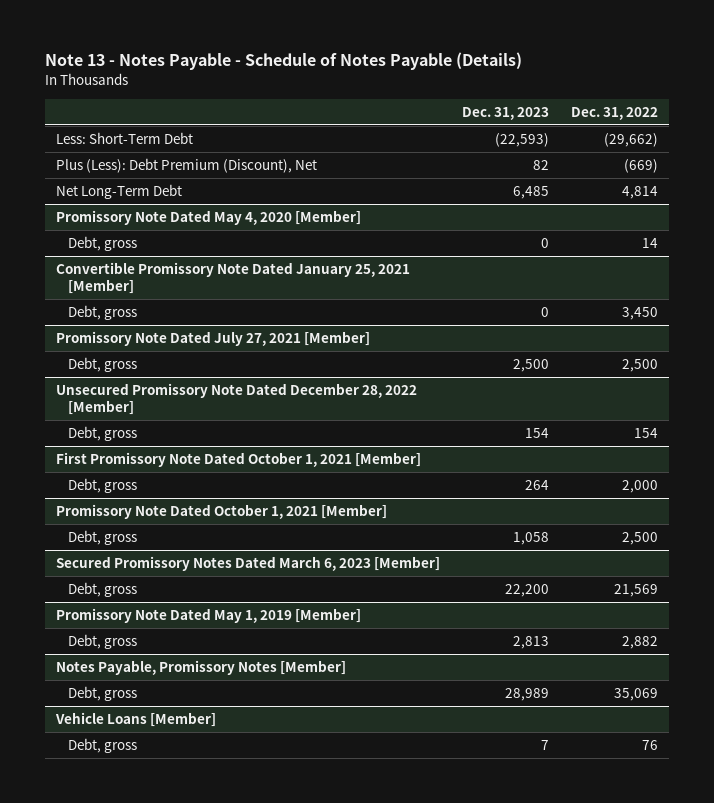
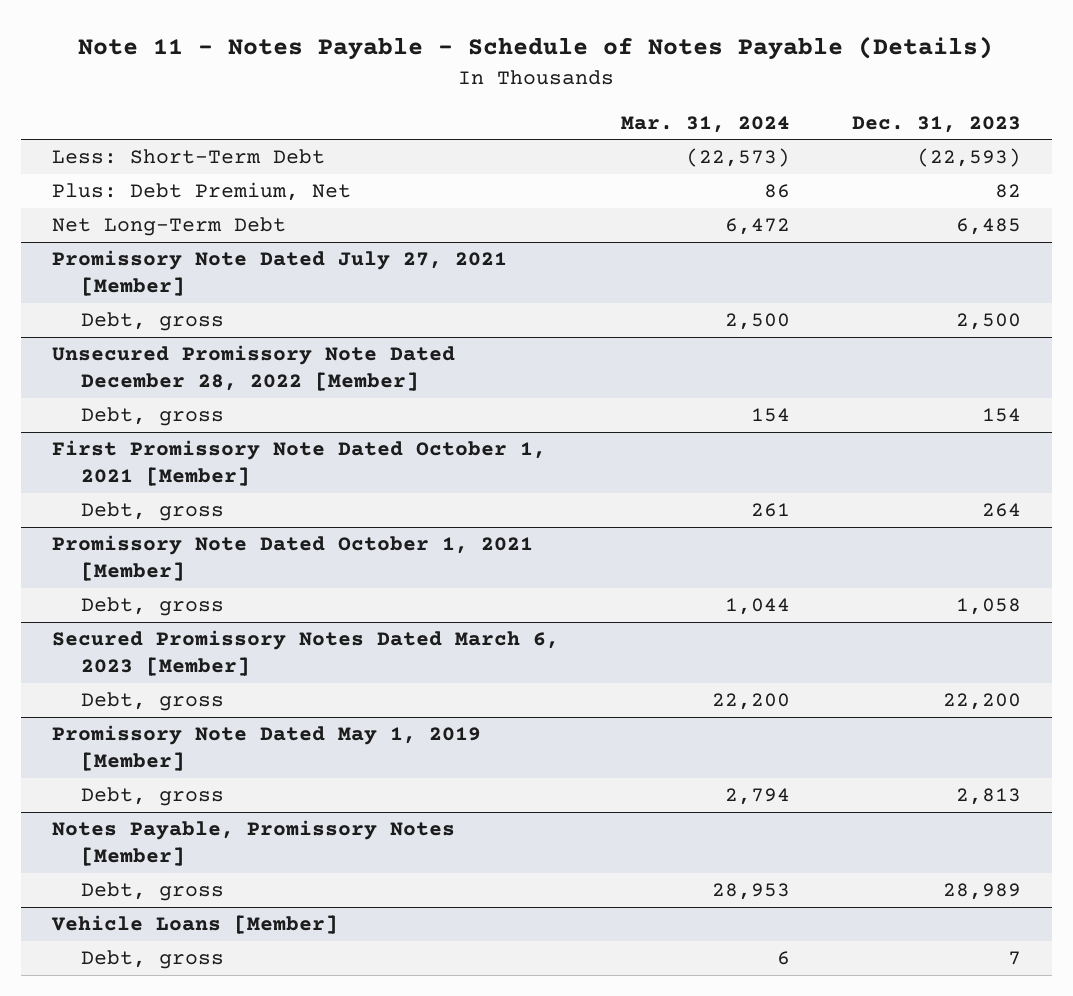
- Note 13 - Notes Payable - Schedule of Notes Payable (Details)
+ Note 11 - Notes Payable - Schedule of Notes Payable (Details)
- | Dec. 31, 2023 | Dec. 31, 2022
+ | Mar. 31, 2024 | Dec. 31, 2023
- Plus (Less): Debt Premium (Discount), Net | 82 | (669)
+ Plus: Debt Premium, Net | 86 | 82
- Promissory Note Dated May 4, 2020 [Member]
- Debt, gross | 0 | 14
- Convertible Promissory Note Dated January 25, 2021 [Member]
- Debt, gross | 0 | 3,450

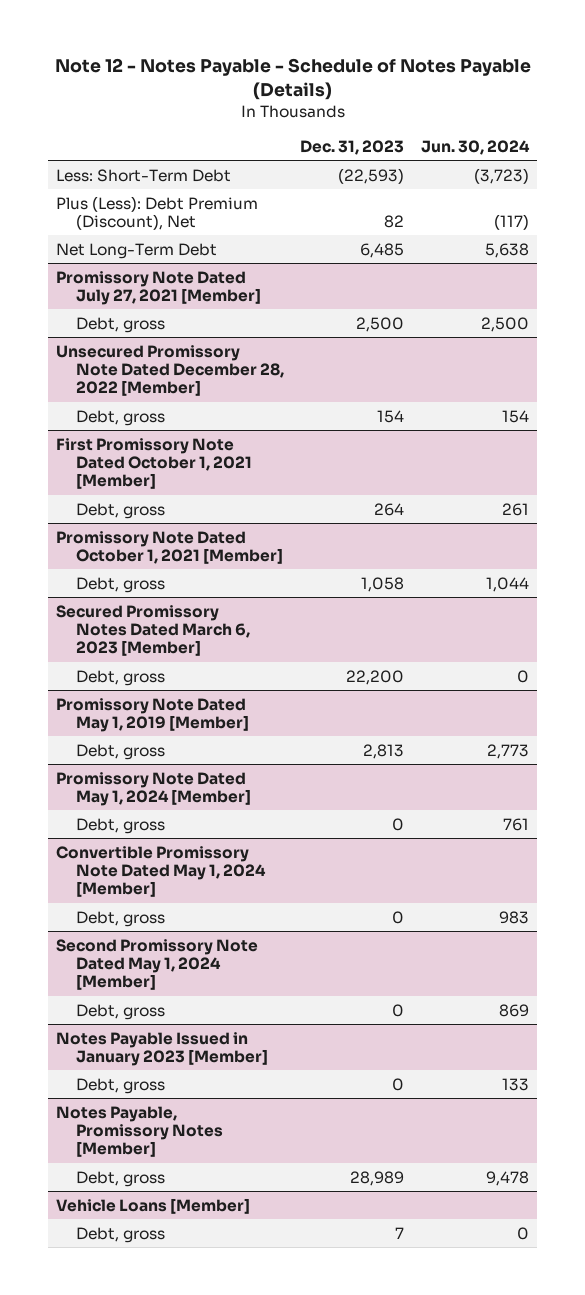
- Note 11 - Notes Payable - Schedule of Notes Payable (Details)
+ Note 12 - Notes Payable - Schedule of Notes Payable (Details)
- | Mar. 31, 2024 | Dec. 31, 2023
+ | Dec. 31, 2023 | Jun. 30, 2024
- Plus: Debt Premium, Net | 86 | 82
+ Plus (Less): Debt Premium (Discount), Net | 82 | (117)
+ Promissory Note Dated May 1, 2024 [Member]
+ Debt, gross | 0 | 761
+ Convertible Promissory Note Dated May 1, 2024 [Member]
+ Debt, gross | 0 | 983
+ Second Promissory Note Dated May 1, 2024 [Member]
+ Debt, gross | 0 | 869
+ Notes Payable Issued in January 2023 [Member]
+ Debt, gross | 0 | 133

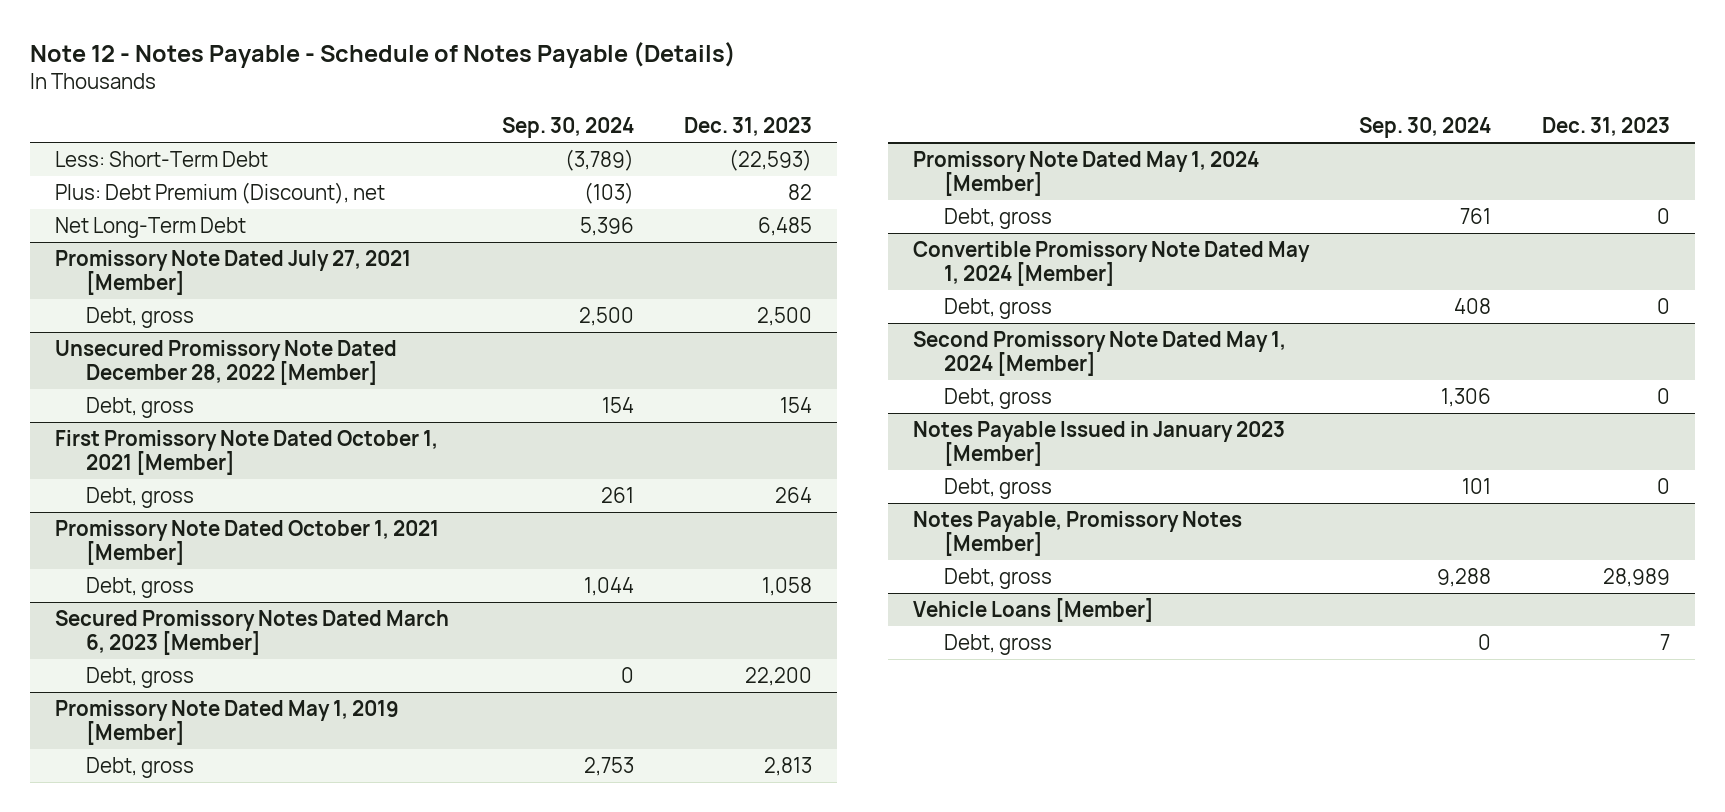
- | Dec. 31, 2023 | Jun. 30, 2024
+ | Sep. 30, 2024 | Dec. 31, 2023
- Plus (Less): Debt Premium (Discount), Net | 82 | (117)
+ Plus: Debt Premium (Discount), net | (103) | 82

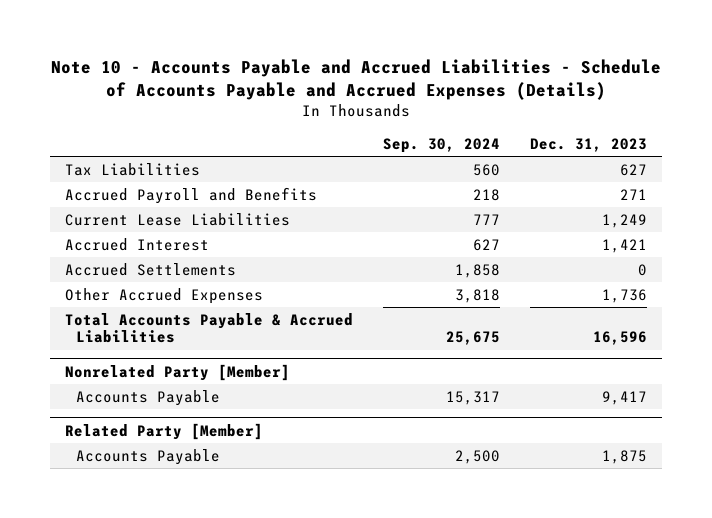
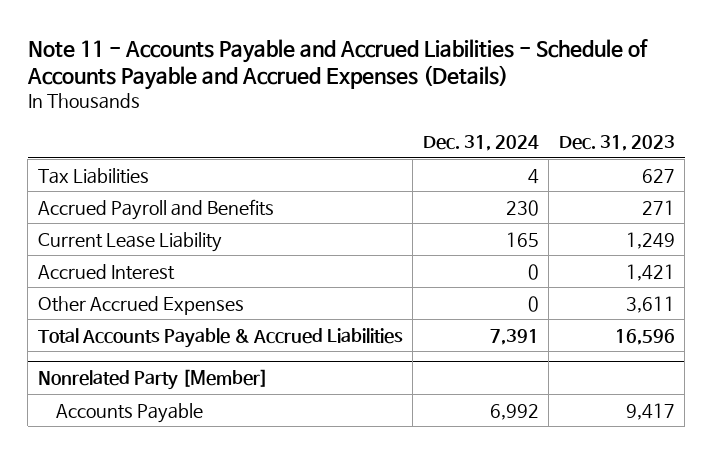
- Note 10 - Accounts Payable and Accrued Liabilities - Schedule of Accounts Payable and Accrued Expenses (Details)
+ Note 11 - Accounts Payable and Accrued Liabilities - Schedule of Accounts Payable and Accrued Expenses (Details)
- | Sep. 30, 2024 | Dec. 31, 2023
+ | Dec. 31, 2024 | Dec. 31, 2023
- Current Lease Liabilities | 777 | 1,249
+ Current Lease Liability | 165 | 1,249
- Accrued Settlements | 1,858 | 0
- Other Accrued Expenses | 3,818 | 1,736
+ Other Accrued Expenses | 0 | 3,611
- Related Party [Member]
- Accounts Payable | 2,500 | 1,875

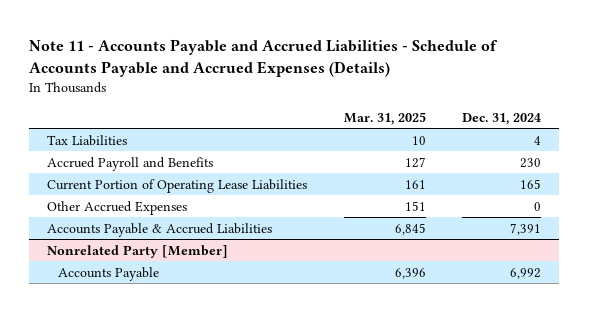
- | Dec. 31, 2024 | Dec. 31, 2023
+ | Mar. 31, 2025 | Dec. 31, 2024
- Current Lease Liability | 165 | 1,249
- Accrued Interest | 0 | 1,421
+ Current Portion of Operating Lease Liabilities | 161 | 165
- Total Accounts Payable & Accrued Liabilities | 7,391 | 16,596
+ Accounts Payable & Accrued Liabilities | 6,845 | 7,391

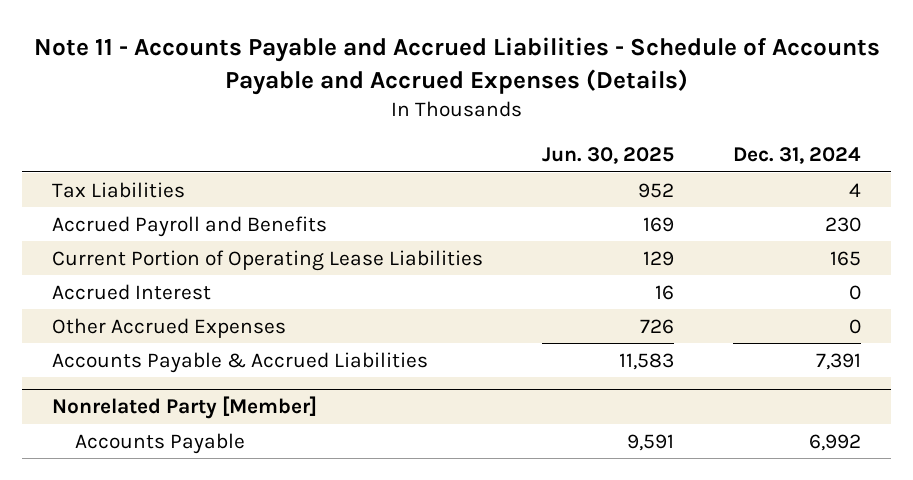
- | Mar. 31, 2025 | Dec. 31, 2024
+ | Jun. 30, 2025 | Dec. 31, 2024
+ Accrued Interest | 16 | 0

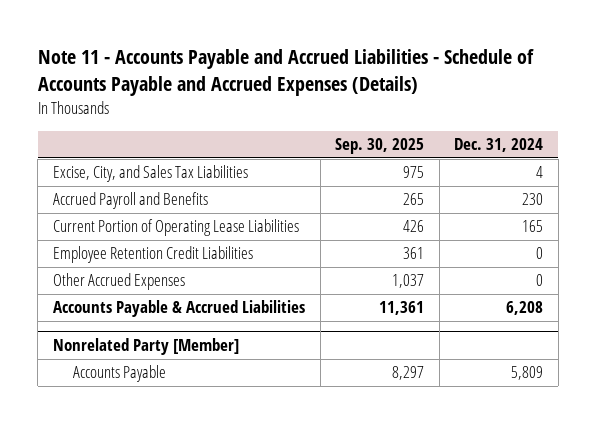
- | Jun. 30, 2025 | Dec. 31, 2024
+ | Sep. 30, 2025 | Dec. 31, 2024
- Tax Liabilities | 952 | 4
+ Excise, City, and Sales Tax Liabilities | 975 | 4
- Accrued Interest | 16 | 0
+ Employee Retention Credit Liabilities | 361 | 0
- Accounts Payable & Accrued Liabilities | 11,583 | 7,391
+ Accounts Payable & Accrued Liabilities | 11,361 | 6,208
@ Nonrelated Party [Member]
- Accounts Payable | 9,591 | 6,992
+ Accounts Payable | 8,297 | 5,809

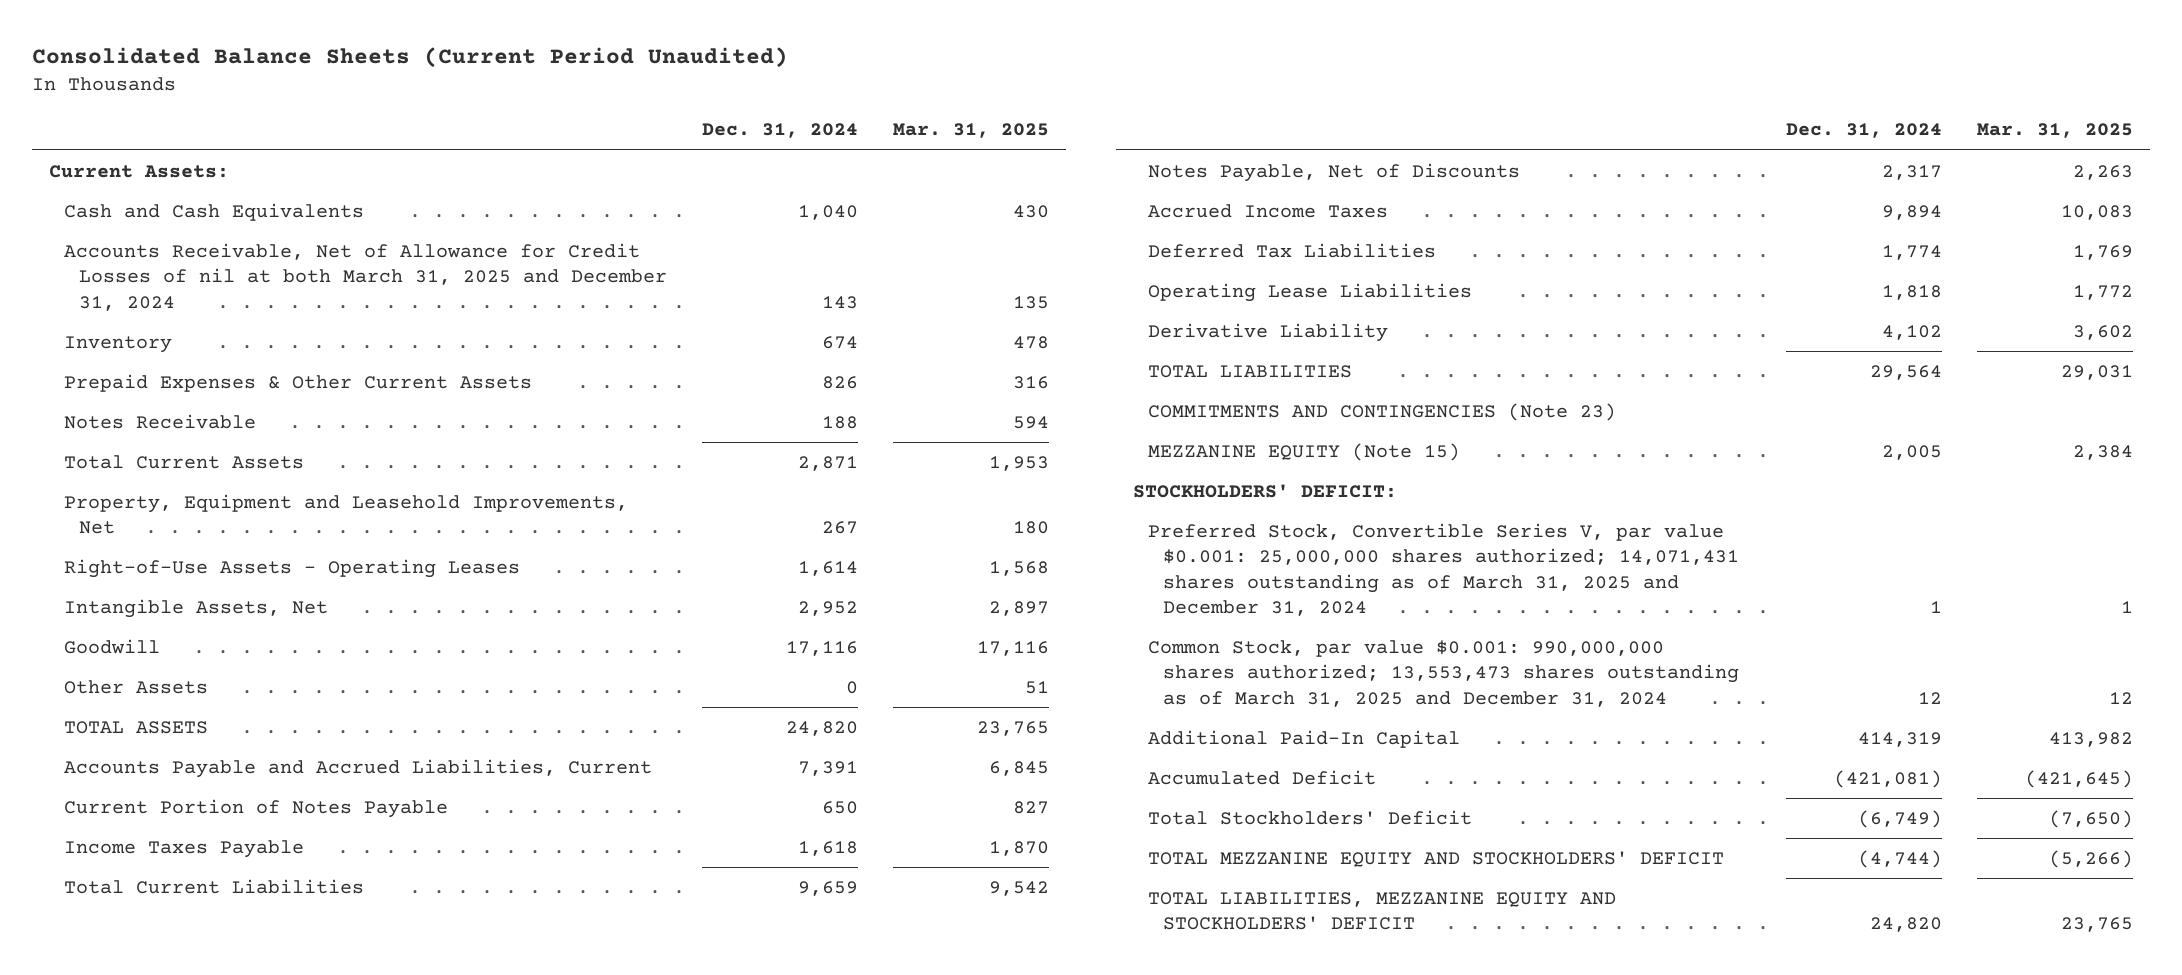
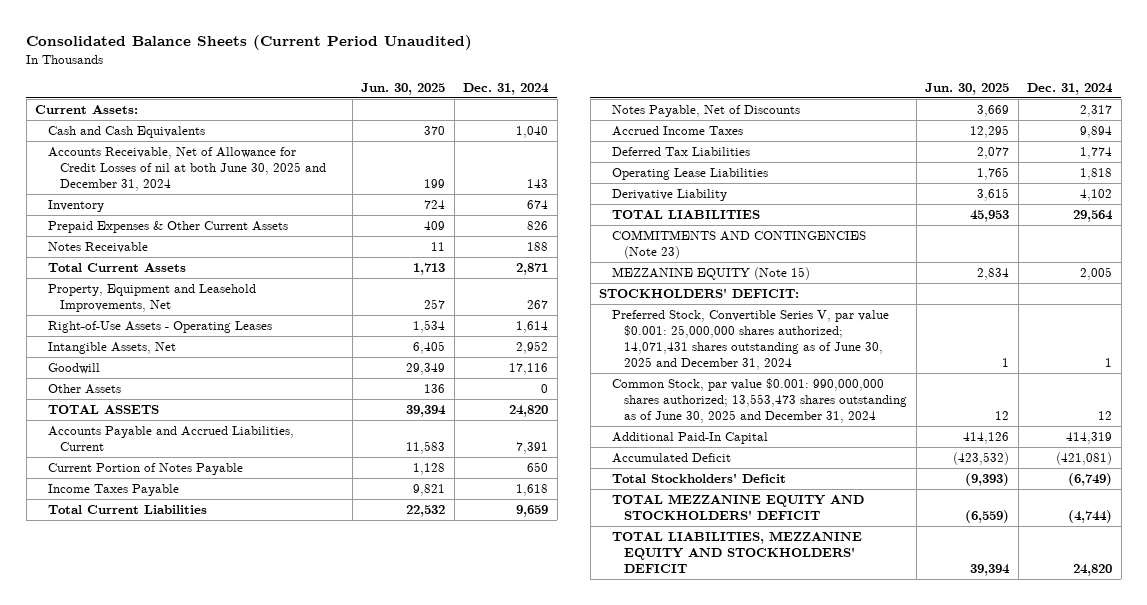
- | Dec. 31, 2024 | Mar. 31, 2025
+ | Jun. 30, 2025 | Dec. 31, 2024
- Accounts Receivable, Net of Allowance for Credit Losses of nil at both March 31, 2025 and December 31, 2024 | 143 | 135
+ Accounts Receivable, Net of Allowance for Credit Losses of nil at both June 30, 2025 and December 31, 2024 | 199 | 143
- Preferred Stock, Convertible Series V, par value $0.001: 25,000,000 shares authorized; 14,071,431 shares outstanding as of March 31, 2025 and December 31, 2024 | 1 | 1
- Common Stock, par value $0.001: 990,000,000 shares authorized; 13,553,473 shares outstanding as of March 31, 2025 and December 31, 2024 | 12 | 12
+ Preferred Stock, Convertible Series V, par value $0.001: 25,000,000 shares authorized; 14,071,431 shares outstanding as of June 30, 2025 and December 31, 2024 | 1 | 1
+ Common Stock, par value $0.001: 990,000,000 shares authorized; 13,553,473 shares outstanding as of June 30, 2025 and December 31, 2024 | 12 | 12

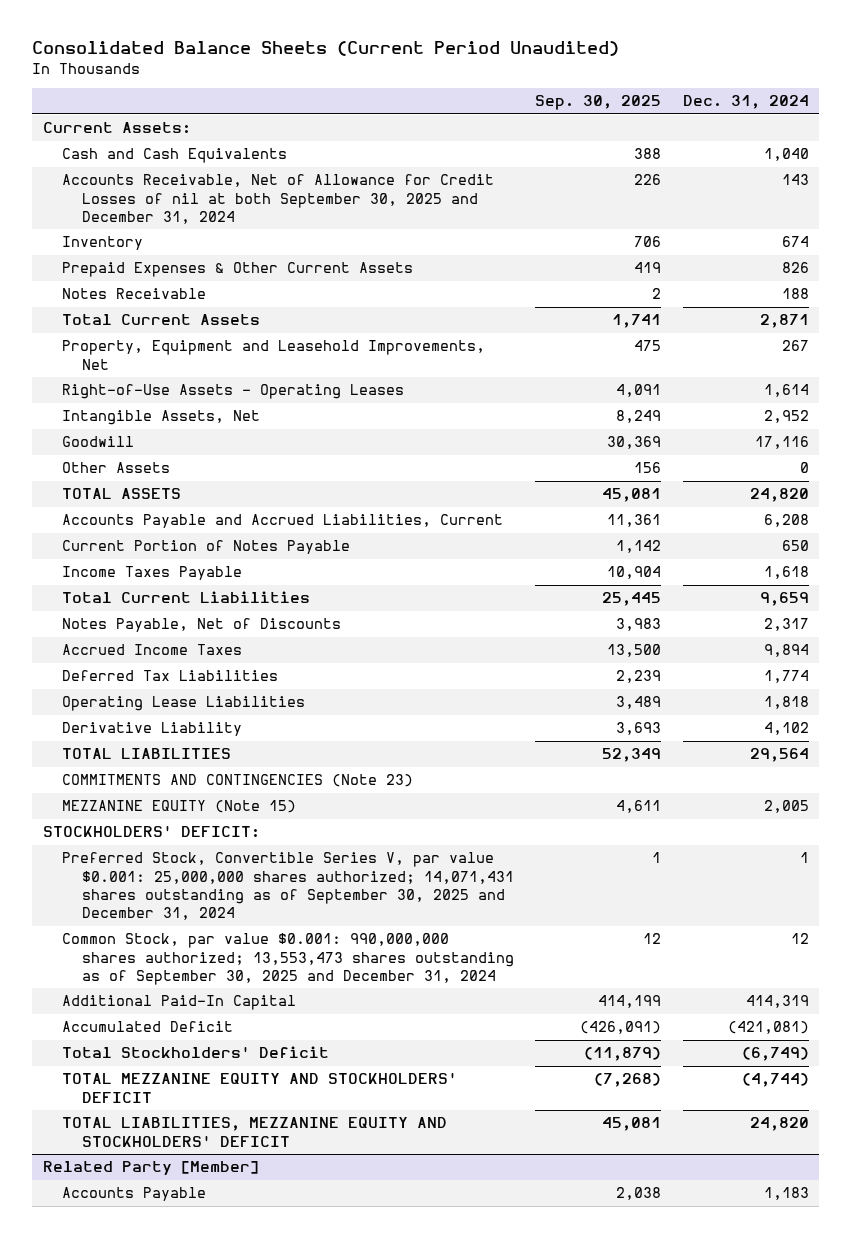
- | Jun. 30, 2025 | Dec. 31, 2024
+ | Sep. 30, 2025 | Dec. 31, 2024
- Accounts Receivable, Net of Allowance for Credit Losses of nil at both June 30, 2025 and December 31, 2024 | 199 | 143
+ Accounts Receivable, Net of Allowance for Credit Losses of nil at both September 30, 2025 and December 31, 2024 | 226 | 143
- Accounts Payable and Accrued Liabilities, Current | 11,583 | 7,391
+ Accounts Payable and Accrued Liabilities, Current | 11,361 | 6,208
- Preferred Stock, Convertible Series V, par value $0.001: 25,000,000 shares authorized; 14,071,431 shares outstanding as of June 30, 2025 and December 31, 2024 | 1 | 1
- Common Stock, par value $0.001: 990,000,000 shares authorized; 13,553,473 shares outstanding as of June 30, 2025 and December 31, 2024 | 12 | 12
+ Preferred Stock, Convertible Series V, par value $0.001: 25,000,000 shares authorized; 14,071,431 shares outstanding as of September 30, 2025 and December 31, 2024 | 1 | 1
+ Common Stock, par value $0.001: 990,000,000 shares authorized; 13,553,473 shares outstanding as of September 30, 2025 and December 31, 2024 | 12 | 12
+ Related Party [Member]
+ Accounts Payable | 2,038 | 1,183

